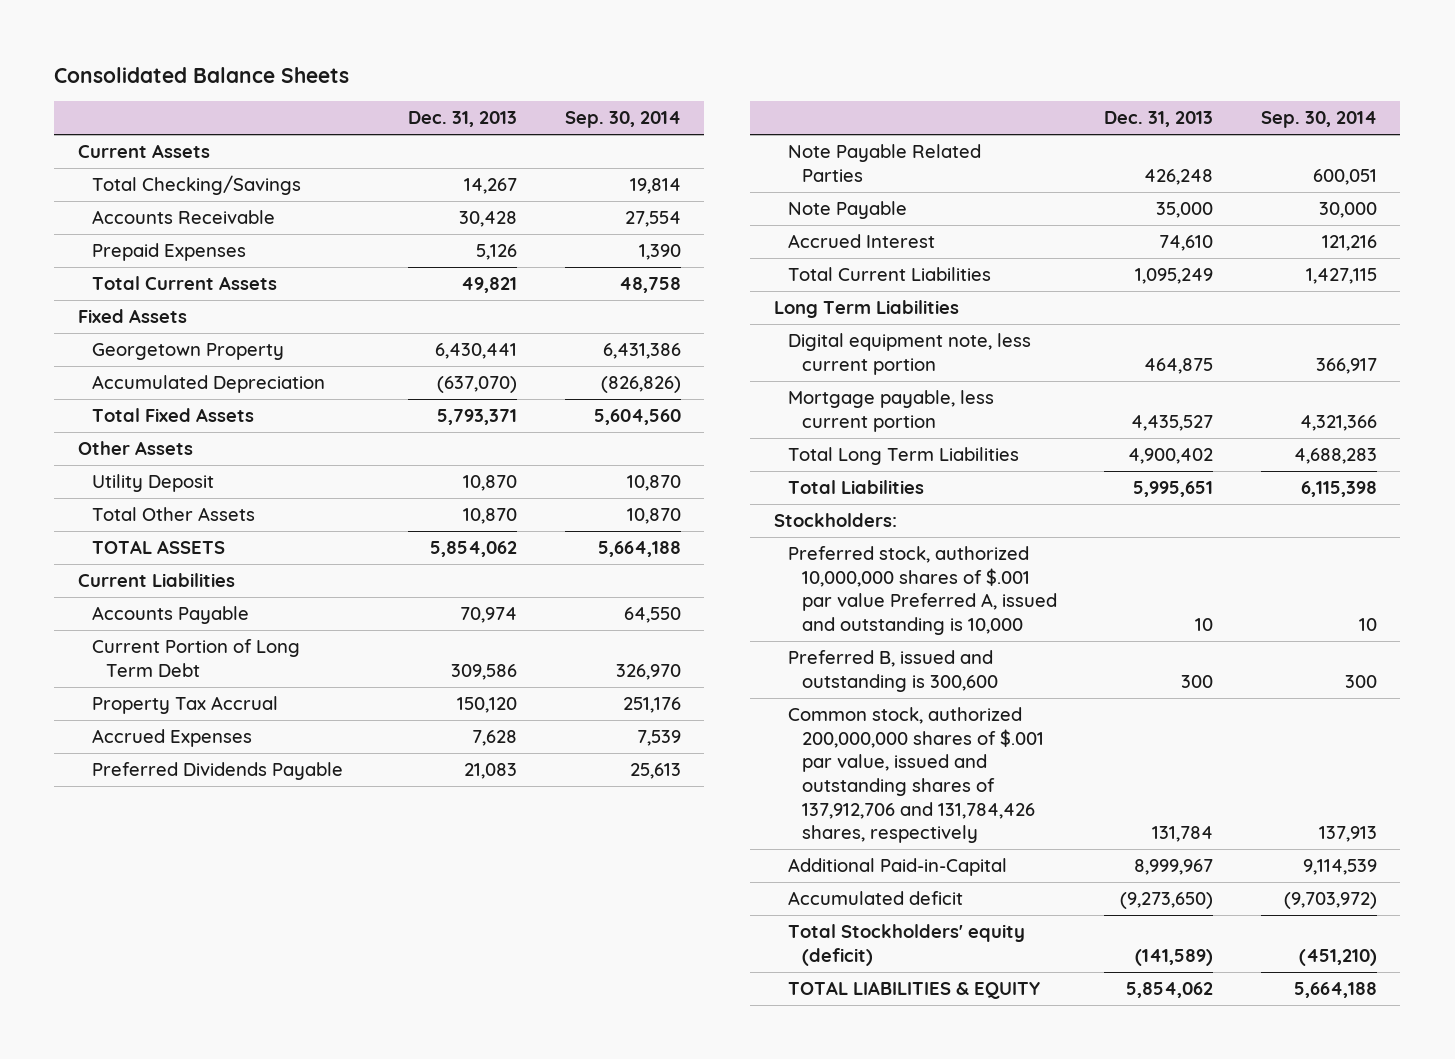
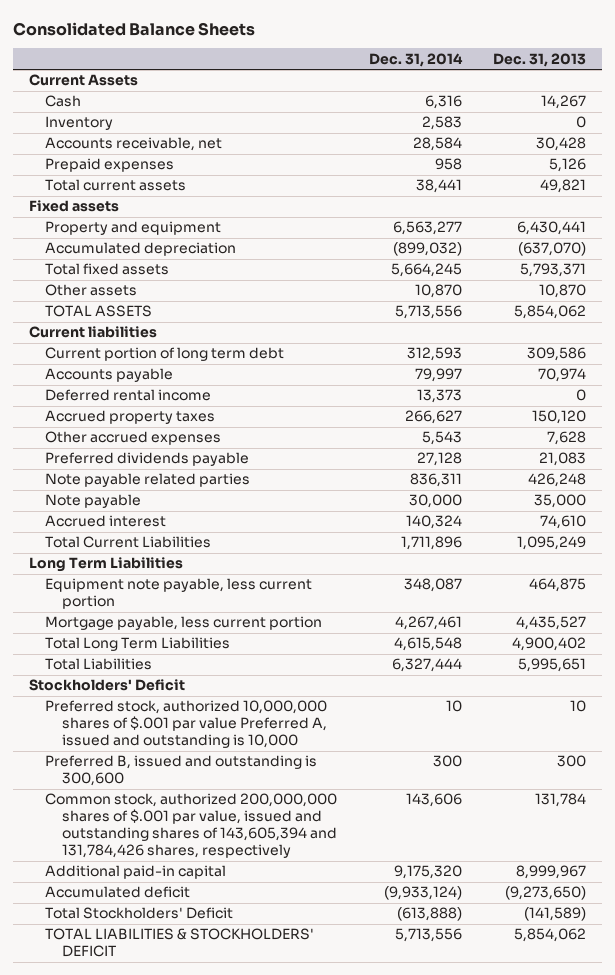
- | Dec. 31, 2013 | Sep. 30, 2014
+ | Dec. 31, 2014 | Dec. 31, 2013
- Total Checking/Savings | 14,267 | 19,814
- Accounts Receivable | 30,428 | 27,554
- Prepaid Expenses | 5,126 | 1,390
- Total Current Assets | 49,821 | 48,758
- Fixed Assets
- Georgetown Property | 6,430,441 | 6,431,386
- Accumulated Depreciation | (637,070) | (826,826)
- Total Fixed Assets | 5,793,371 | 5,604,560
- Other Assets
- Utility Deposit | 10,870 | 10,870
- Total Other Assets | 10,870 | 10,870
+ Cash | 6,316 | 14,267
+ Inventory | 2,583 | 0
+ Accounts receivable, net | 28,584 | 30,428
+ Prepaid expenses | 958 | 5,126
+ Total current assets | 38,441 | 49,821
+ Fixed assets
+ Property and equipment | 6,563,277 | 6,430,441
+ Accumulated depreciation | (899,032) | (637,070)
+ Total fixed assets | 5,664,245 | 5,793,371
+ Other assets | 10,870 | 10,870
- Current Liabilities
- Accounts Payable | 70,974 | 64,550
- Current Portion of Long Term Debt | 309,586 | 326,970
- Property Tax Accrual | 150,120 | 251,176
- Accrued Expenses | 7,628 | 7,539
- Preferred Dividends Payable | 21,083 | 25,613
- Note Payable Related Parties | 426,248 | 600,051
- Note Payable | 35,000 | 30,000
- Accrued Interest | 74,610 | 121,216
+ Current liabilities
+ Current portion of long term debt | 312,593 | 309,586
+ Accounts payable | 79,997 | 70,974
+ Deferred rental income | 13,373 | 0
+ Accrued property taxes | 266,627 | 150,120
+ Other accrued expenses | 5,543 | 7,628
+ Preferred dividends payable | 27,128 | 21,083
+ Note payable related parties | 836,311 | 426,248
+ Note payable | 30,000 | 35,000
+ Accrued interest | 140,324 | 74,610
- Digital equipment note, less current portion | 464,875 | 366,917
+ Equipment note payable, less current portion | 348,087 | 464,875
- Stockholders:
+ Stockholders' Deficit
- Common stock, authorized 200,000,000 shares of $.001 par value, issued and outstanding shares of 137,912,706 and 131,784,426 shares, respectively | 131,784 | 137,913
- Additional Paid-in-Capital | 8,999,967 | 9,114,539
+ Common stock, authorized 200,000,000 shares of $.001 par value, issued and outstanding shares of 143,605,394 and 131,784,426 shares, respectively | 143,606 | 131,784
+ Additional paid-in capital | 9,175,320 | 8,999,967
- Total Stockholders' equity (deficit) | (141,589) | (451,210)
- TOTAL LIABILITIES & EQUITY | 5,854,062 | 5,664,188
+ Total Stockholders' Deficit | (613,888) | (141,589)
+ TOTAL LIABILITIES & STOCKHOLDERS' DEFICIT | 5,713,556 | 5,854,062

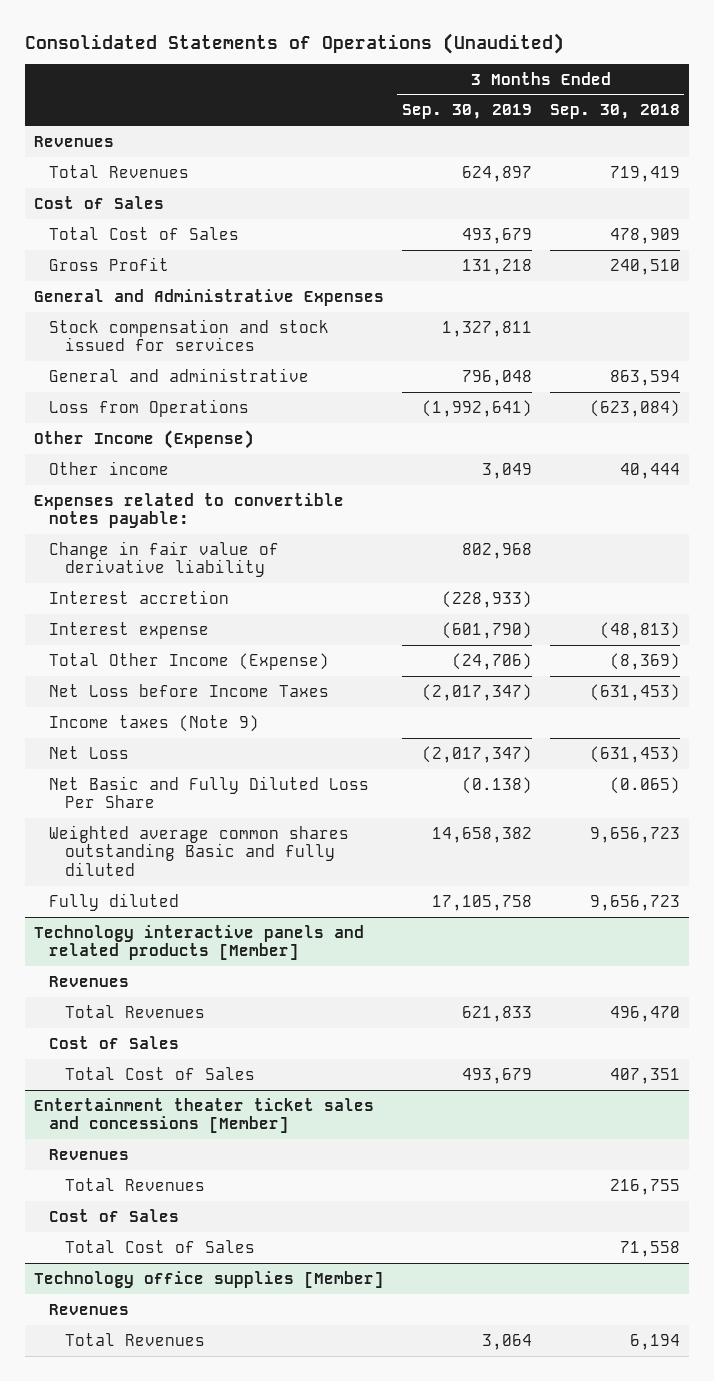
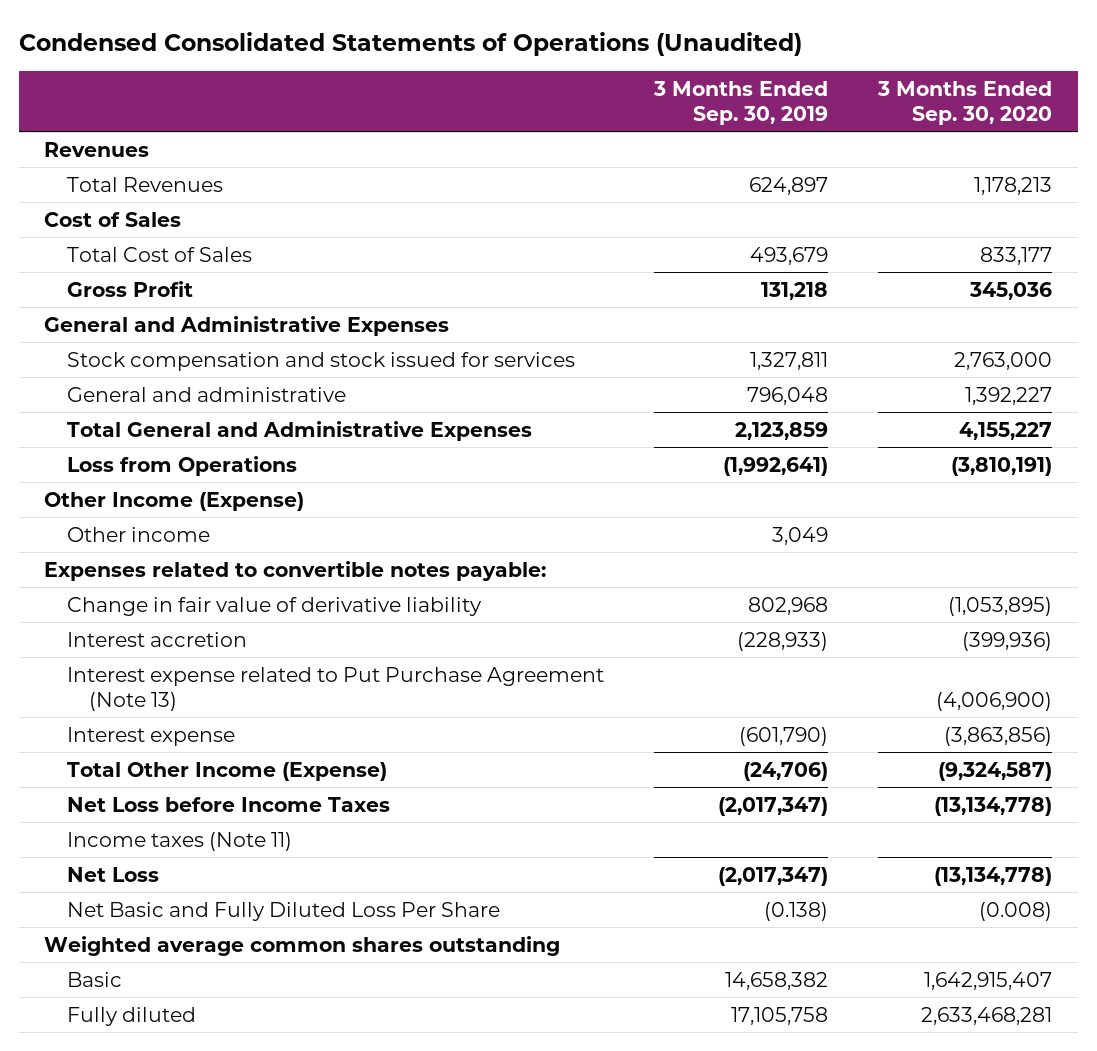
- Consolidated Statements of Operations (Unaudited)
+ Condensed Consolidated Statements of Operations (Unaudited)
- | 3 Months Ended Sep. 30, 2019 | 3 Months Ended Sep. 30, 2018
+ | 3 Months Ended Sep. 30, 2019 | 3 Months Ended Sep. 30, 2020
+ Total General and Administrative Expenses | 2,123,859 | 4,155,227
+ Interest expense related to Put Purchase Agreement (Note 13) | | (4,006,900)
- Income taxes (Note 9)
+ Income taxes (Note 11)
- Weighted average common shares outstanding Basic and fully diluted | 14,658,382 | 9,656,723
+ Weighted average common shares outstanding
+ Basic | 14,658,382 | 1,642,915,407
- Technology interactive panels and related products [Member]
- Revenues
- Total Revenues | 621,833 | 496,470
- Cost of Sales
- Total Cost of Sales | 493,679 | 407,351
- Entertainment theater ticket sales and concessions [Member]
- Revenues
- Total Revenues | | 216,755
- Cost of Sales
- Total Cost of Sales | | 71,558
- Technology office supplies [Member]
- Revenues
- Total Revenues | 3,064 | 6,194

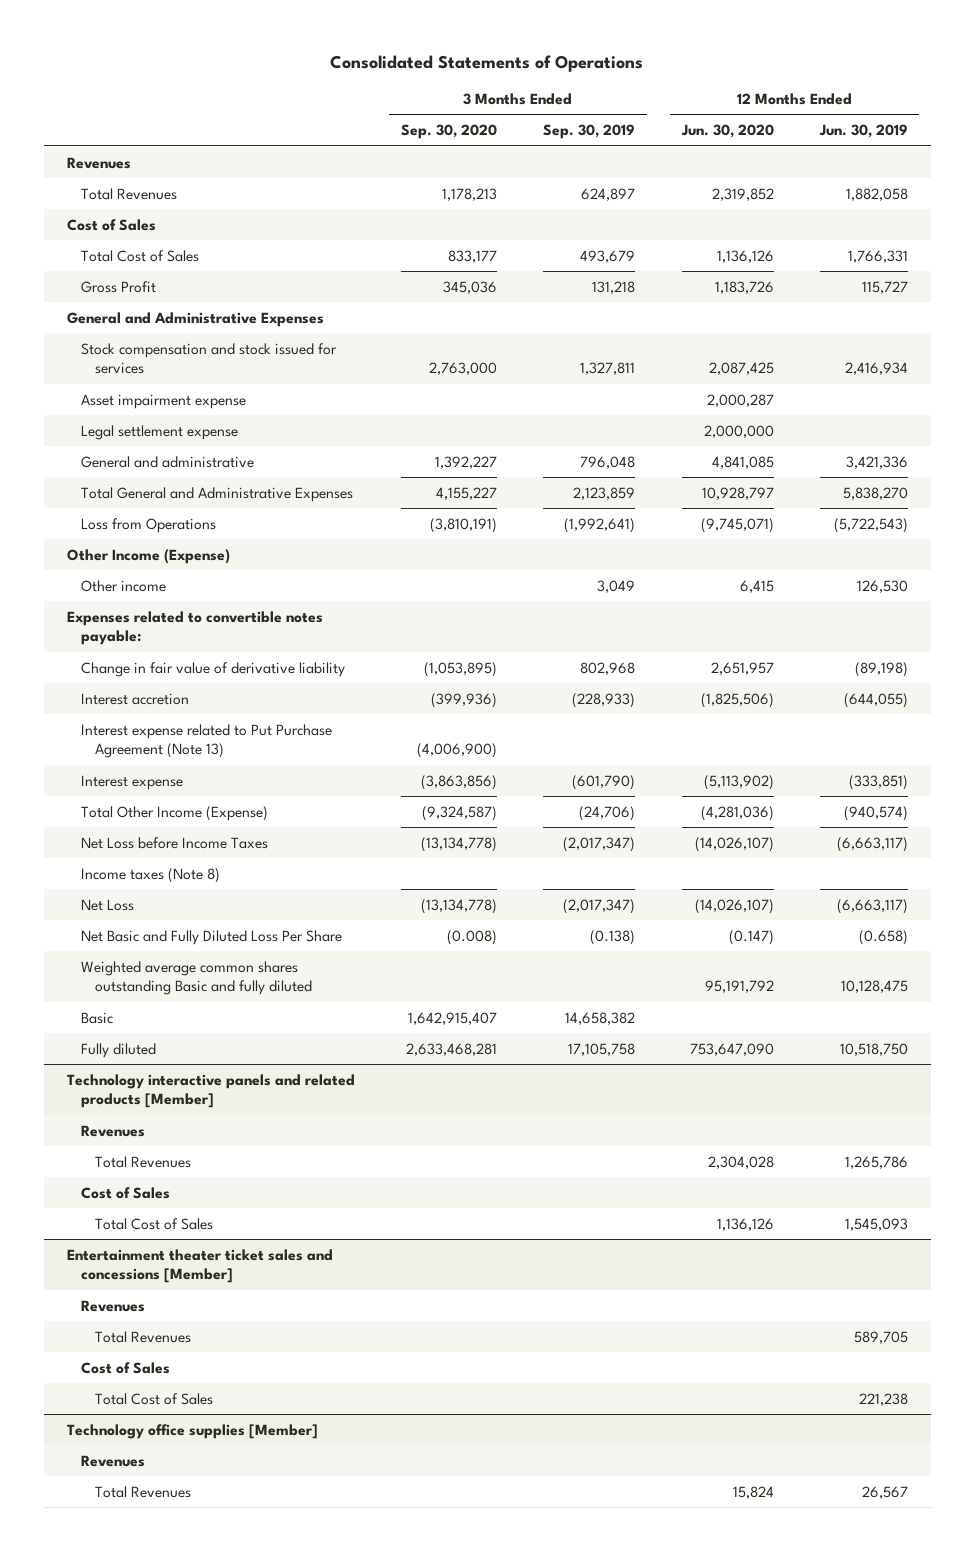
- Condensed Consolidated Statements of Operations (Unaudited)
+ Consolidated Statements of Operations
- | 3 Months Ended Sep. 30, 2019 | 3 Months Ended Sep. 30, 2020
+ | 3 Months Ended Sep. 30, 2020 | 3 Months Ended Sep. 30, 2019 | 12 Months Ended Jun. 30, 2020 | 12 Months Ended Jun. 30, 2019
+ Asset impairment expense | | | 2,000,287 |
+ Legal settlement expense | | | 2,000,000 |
- Income taxes (Note 11)
+ Income taxes (Note 8)
- Weighted average common shares outstanding
+ Weighted average common shares outstanding Basic and fully diluted | | | 95,191,792 | 10,128,475
+ Technology interactive panels and related products [Member]
+ Revenues
+ Total Revenues | | | 2,304,028 | 1,265,786
+ Cost of Sales
+ Total Cost of Sales | | | 1,136,126 | 1,545,093
+ Entertainment theater ticket sales and concessions [Member]
+ Revenues
+ Total Revenues | | | | 589,705
+ Cost of Sales
+ Total Cost of Sales | | | | 221,238
+ Technology office supplies [Member]
+ Revenues
+ Total Revenues | | | 15,824 | 26,567

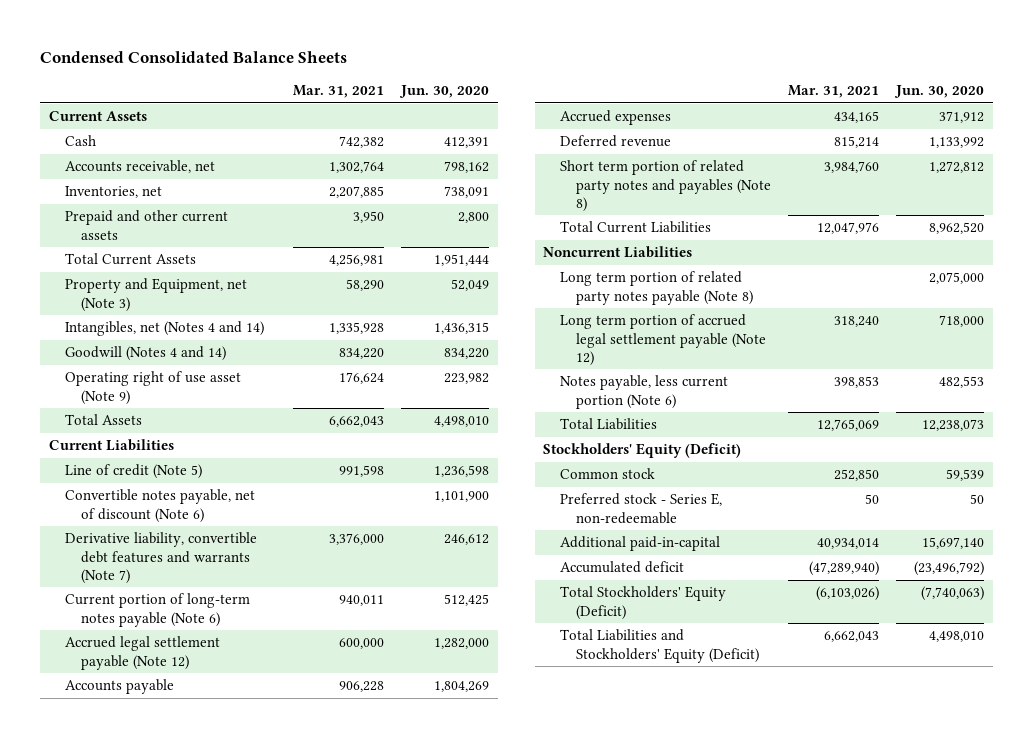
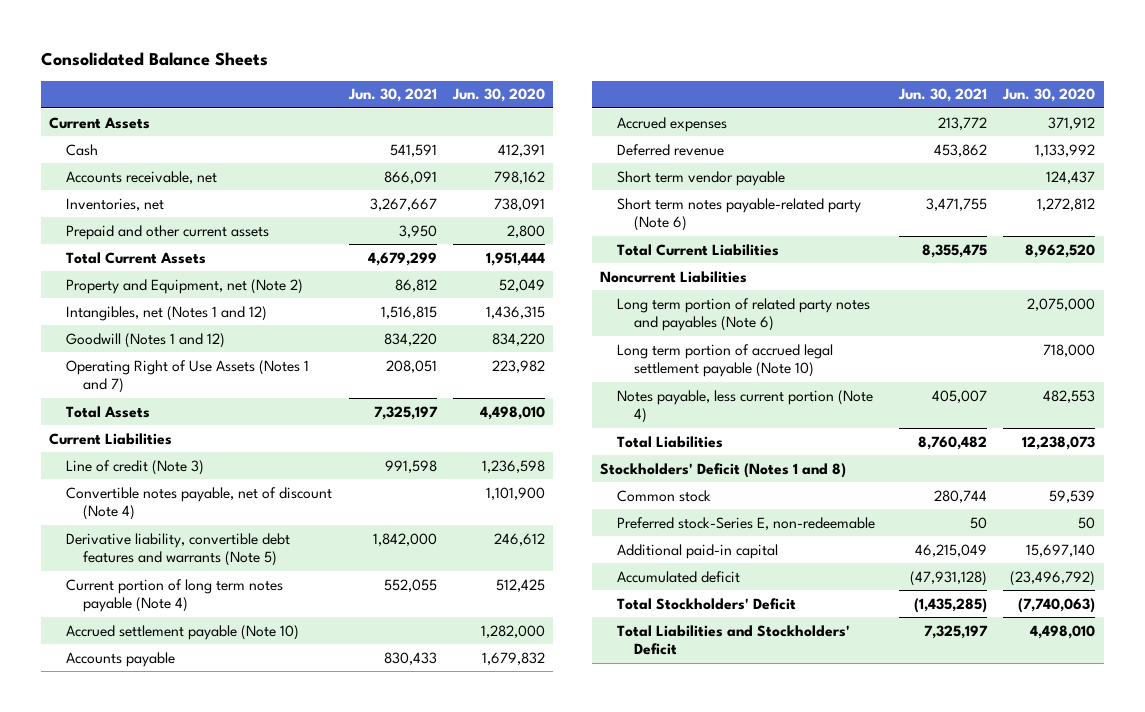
- Condensed Consolidated Balance Sheets
+ Consolidated Balance Sheets
- | Mar. 31, 2021 | Jun. 30, 2020
+ | Jun. 30, 2021 | Jun. 30, 2020
- Property and Equipment, net (Note 3) | 58,290 | 52,049
- Intangibles, net (Notes 4 and 14) | 1,335,928 | 1,436,315
- Goodwill (Notes 4 and 14) | 834,220 | 834,220
- Operating right of use asset (Note 9) | 176,624 | 223,982
+ Property and Equipment, net (Note 2) | 86,812 | 52,049
+ Intangibles, net (Notes 1 and 12) | 1,516,815 | 1,436,315
+ Goodwill (Notes 1 and 12) | 834,220 | 834,220
+ Operating Right of Use Assets (Notes 1 and 7) | 208,051 | 223,982
- Line of credit (Note 5) | 991,598 | 1,236,598
- Convertible notes payable, net of discount (Note 6) | | 1,101,900
- Derivative liability, convertible debt features and warrants (Note 7) | 3,376,000 | 246,612
- Current portion of long-term notes payable (Note 6) | 940,011 | 512,425
- Accrued legal settlement payable (Note 12) | 600,000 | 1,282,000
- Accounts payable | 906,228 | 1,804,269
+ Line of credit (Note 3) | 991,598 | 1,236,598
+ Convertible notes payable, net of discount (Note 4) | | 1,101,900
+ Derivative liability, convertible debt features and warrants (Note 5) | 1,842,000 | 246,612
+ Current portion of long term notes payable (Note 4) | 552,055 | 512,425
+ Accrued settlement payable (Note 10) | | 1,282,000
+ Accounts payable | 830,433 | 1,679,832
- Short term portion of related party notes and payables (Note 8) | 3,984,760 | 1,272,812
+ Short term vendor payable | | 124,437
+ Short term notes payable-related party (Note 6) | 3,471,755 | 1,272,812
- Long term portion of related party notes payable (Note 8) | | 2,075,000
- Long term portion of accrued legal settlement payable (Note 12) | 318,240 | 718,000
- Notes payable, less current portion (Note 6) | 398,853 | 482,553
+ Long term portion of related party notes and payables (Note 6) | | 2,075,000
+ Long term portion of accrued legal settlement payable (Note 10) | | 718,000
+ Notes payable, less current portion (Note 4) | 405,007 | 482,553
- Stockholders' Equity (Deficit)
+ Stockholders' Deficit (Notes 1 and 8)
- Preferred stock - Series E, non-redeemable | 50 | 50
- Additional paid-in-capital | 40,934,014 | 15,697,140
+ Preferred stock-Series E, non-redeemable | 50 | 50
+ Additional paid-in capital | 46,215,049 | 15,697,140
- Total Stockholders' Equity (Deficit) | (6,103,026) | (7,740,063)
- Total Liabilities and Stockholders' Equity (Deficit) | 6,662,043 | 4,498,010
+ Total Stockholders' Deficit | (1,435,285) | (7,740,063)
+ Total Liabilities and Stockholders' Deficit | 7,325,197 | 4,498,010

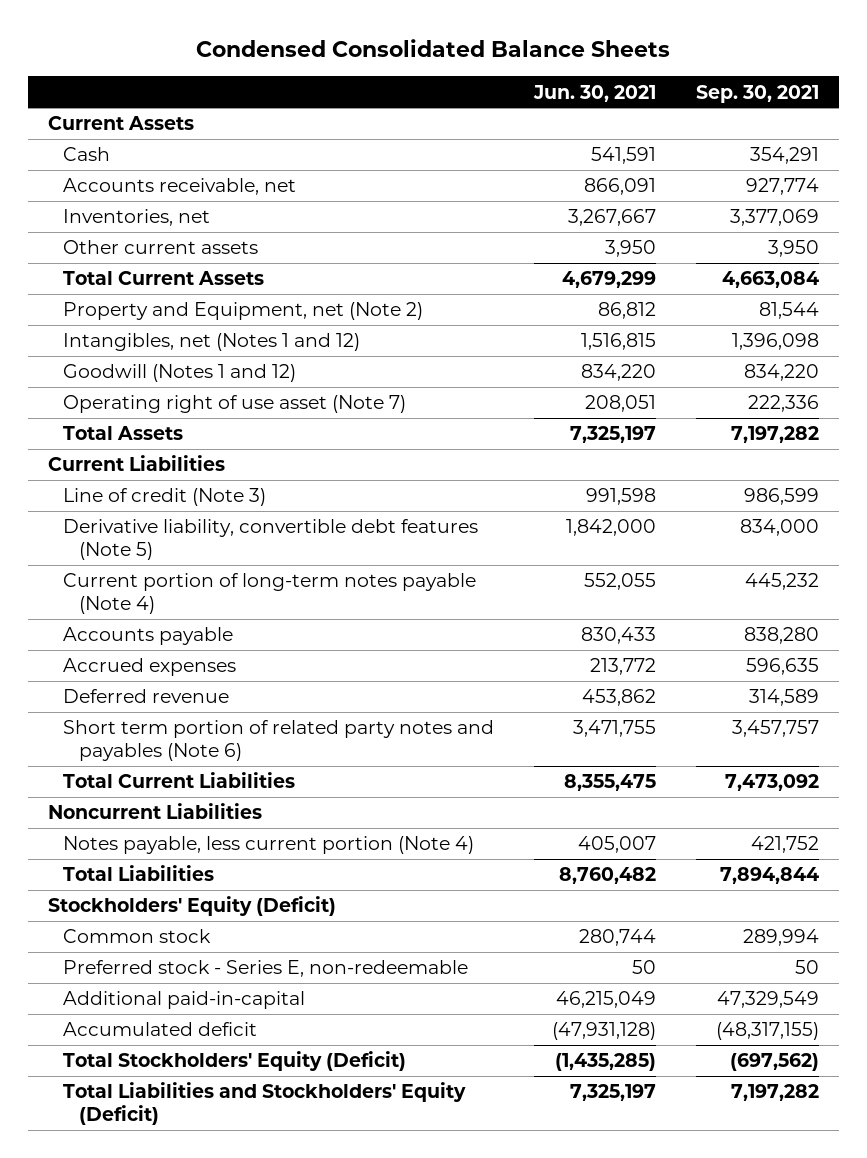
- Consolidated Balance Sheets
+ Condensed Consolidated Balance Sheets
- | Jun. 30, 2021 | Jun. 30, 2020
+ | Jun. 30, 2021 | Sep. 30, 2021
- Prepaid and other current assets | 3,950 | 2,800
+ Other current assets | 3,950 | 3,950
- Operating Right of Use Assets (Notes 1 and 7) | 208,051 | 223,982
+ Operating right of use asset (Note 7) | 208,051 | 222,336
- Convertible notes payable, net of discount (Note 4) | | 1,101,900
- Derivative liability, convertible debt features and warrants (Note 5) | 1,842,000 | 246,612
- Current portion of long term notes payable (Note 4) | 552,055 | 512,425
- Accrued settlement payable (Note 10) | | 1,282,000
+ Derivative liability, convertible debt features (Note 5) | 1,842,000 | 834,000
+ Current portion of long-term notes payable (Note 4) | 552,055 | 445,232
- Short term vendor payable | | 124,437
- Short term notes payable-related party (Note 6) | 3,471,755 | 1,272,812
+ Short term portion of related party notes and payables (Note 6) | 3,471,755 | 3,457,757
- Long term portion of related party notes and payables (Note 6) | | 2,075,000
- Long term portion of accrued legal settlement payable (Note 10) | | 718,000
- Stockholders' Deficit (Notes 1 and 8)
+ Stockholders' Equity (Deficit)
- Preferred stock-Series E, non-redeemable | 50 | 50
- Additional paid-in capital | 46,215,049 | 15,697,140
+ Preferred stock - Series E, non-redeemable | 50 | 50
+ Additional paid-in-capital | 46,215,049 | 47,329,549
- Total Stockholders' Deficit | (1,435,285) | (7,740,063)
- Total Liabilities and Stockholders' Deficit | 7,325,197 | 4,498,010
+ Total Stockholders' Equity (Deficit) | (1,435,285) | (697,562)
+ Total Liabilities and Stockholders' Equity (Deficit) | 7,325,197 | 7,197,282

